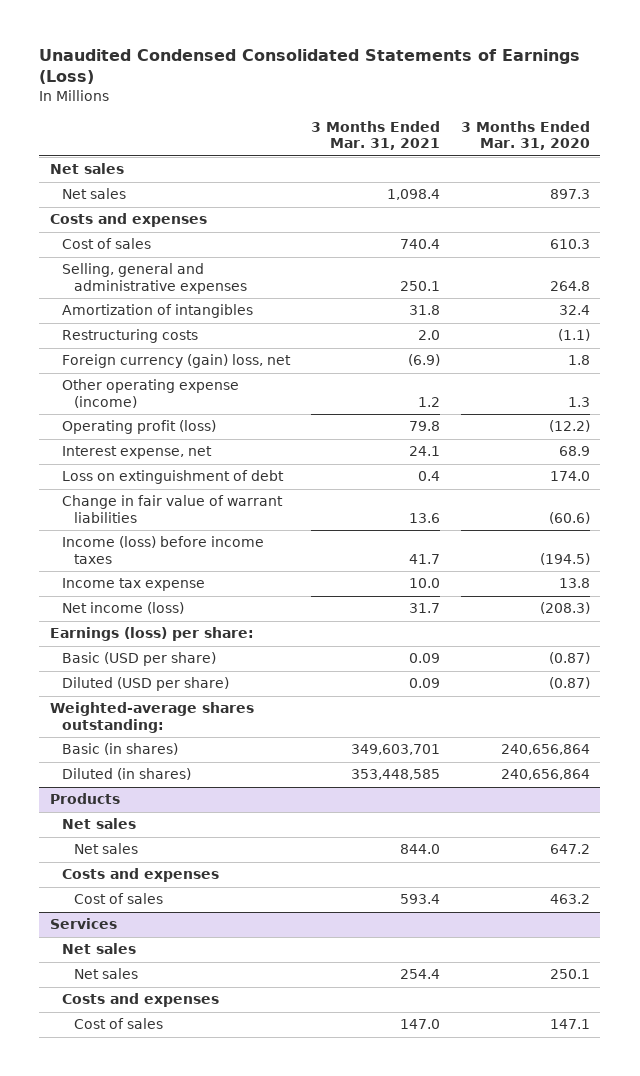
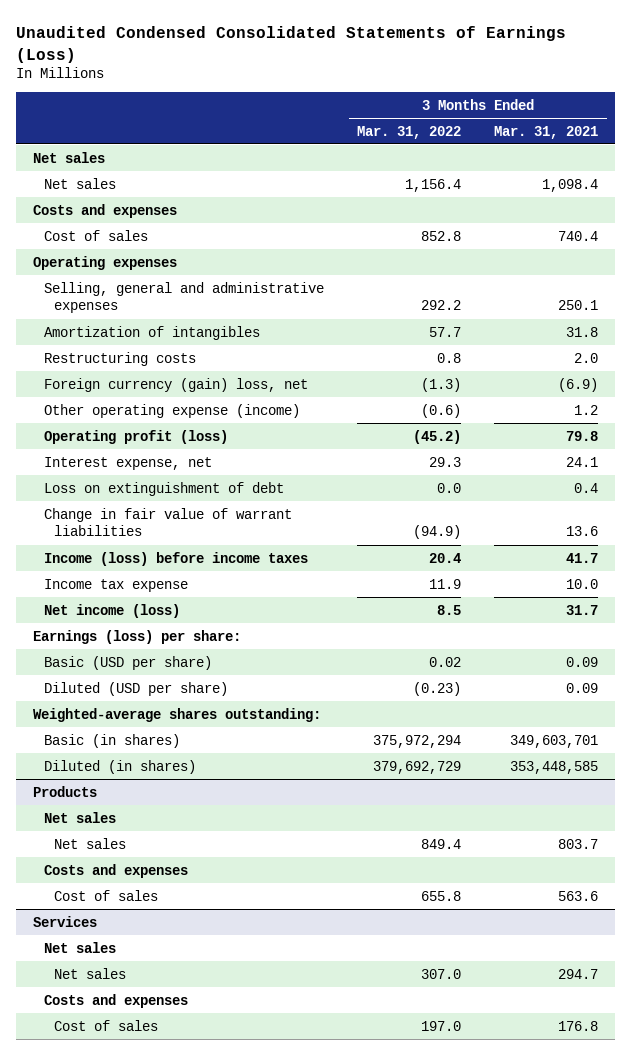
- | 3 Months Ended Mar. 31, 2021 | 3 Months Ended Mar. 31, 2020
+ | 3 Months Ended Mar. 31, 2022 | 3 Months Ended Mar. 31, 2021
+ Operating expenses
@ Products
- Net sales | 844.0 | 647.2
+ Net sales | 849.4 | 803.7
- Cost of sales | 593.4 | 463.2
+ Cost of sales | 655.8 | 563.6
@ Services
- Net sales | 254.4 | 250.1
+ Net sales | 307.0 | 294.7
- Cost of sales | 147.0 | 147.1
+ Cost of sales | 197.0 | 176.8

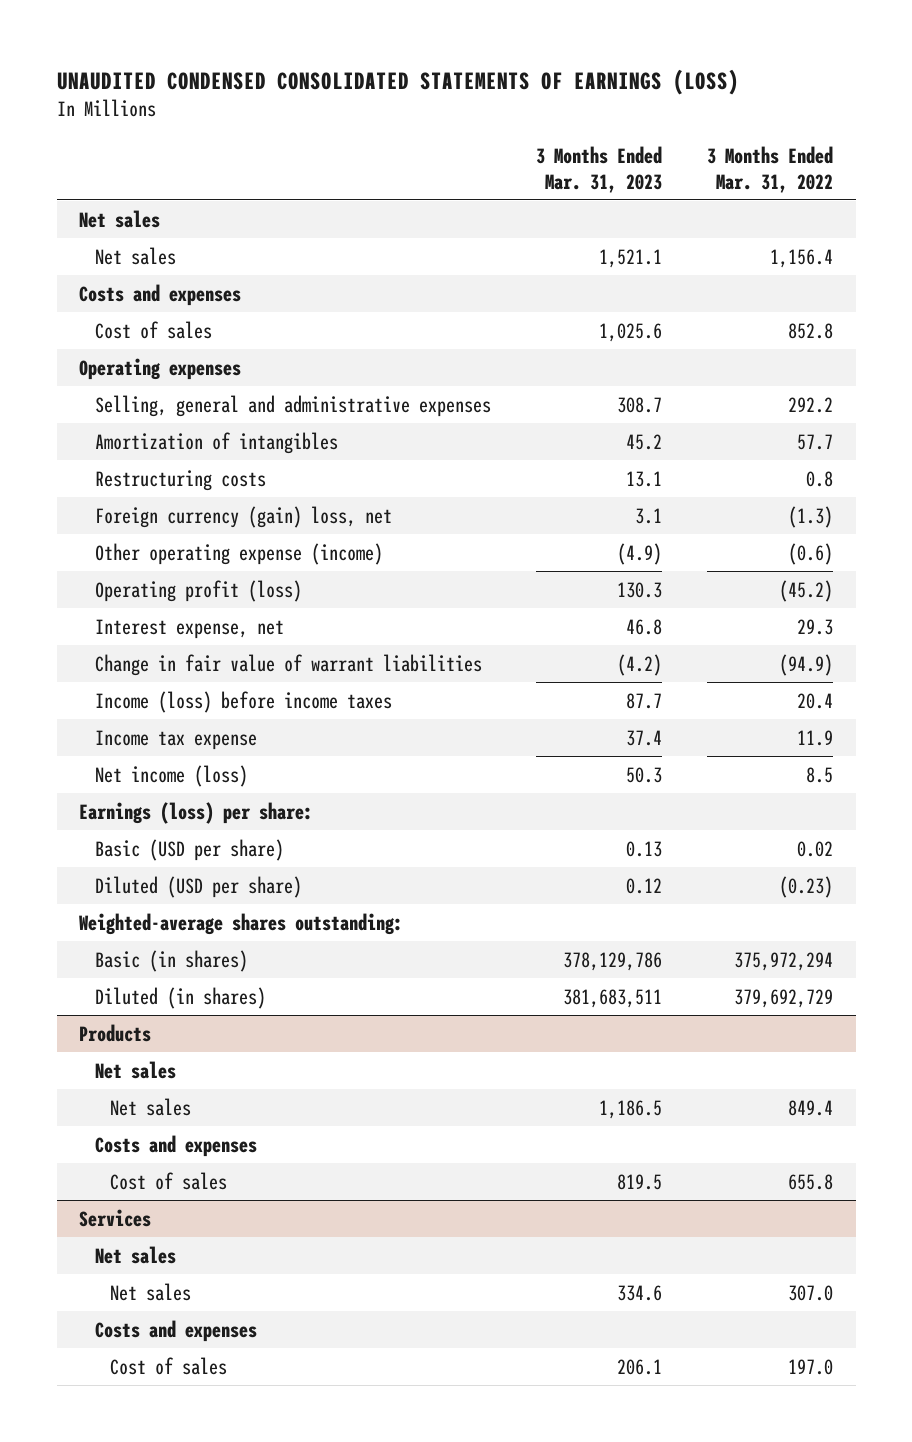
- Unaudited Condensed Consolidated Statements of Earnings (Loss)
+ UNAUDITED CONDENSED CONSOLIDATED STATEMENTS OF EARNINGS (LOSS)
- | 3 Months Ended Mar. 31, 2022 | 3 Months Ended Mar. 31, 2021
+ | 3 Months Ended Mar. 31, 2023 | 3 Months Ended Mar. 31, 2022
- Loss on extinguishment of debt | 0.0 | 0.4

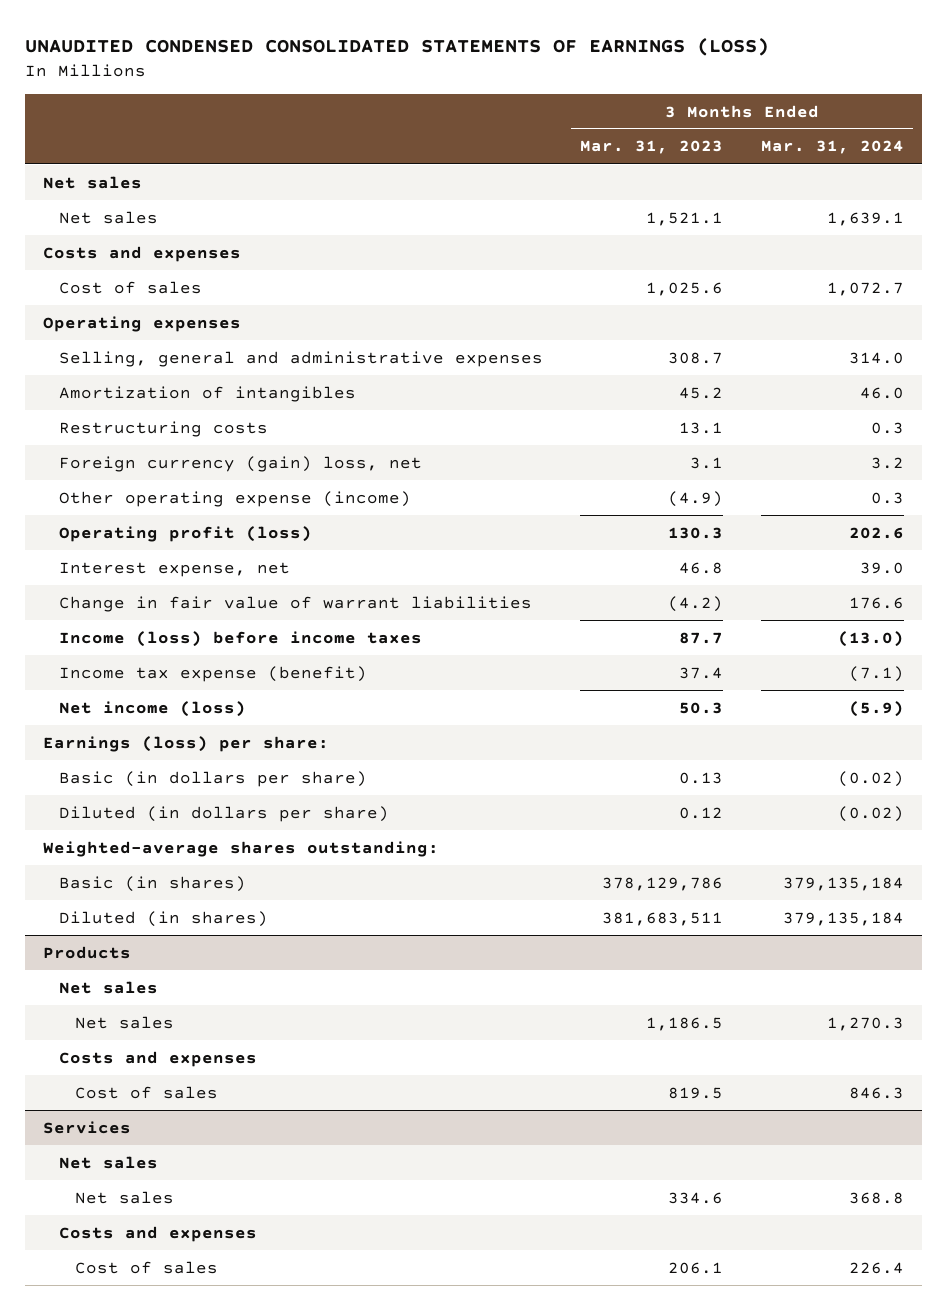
- | 3 Months Ended Mar. 31, 2023 | 3 Months Ended Mar. 31, 2022
+ | 3 Months Ended Mar. 31, 2023 | 3 Months Ended Mar. 31, 2024
- Income tax expense | 37.4 | 11.9
+ Income tax expense (benefit) | 37.4 | (7.1)
- Basic (USD per share) | 0.13 | 0.02
- Diluted (USD per share) | 0.12 | (0.23)
+ Basic (in dollars per share) | 0.13 | (0.02)
+ Diluted (in dollars per share) | 0.12 | (0.02)

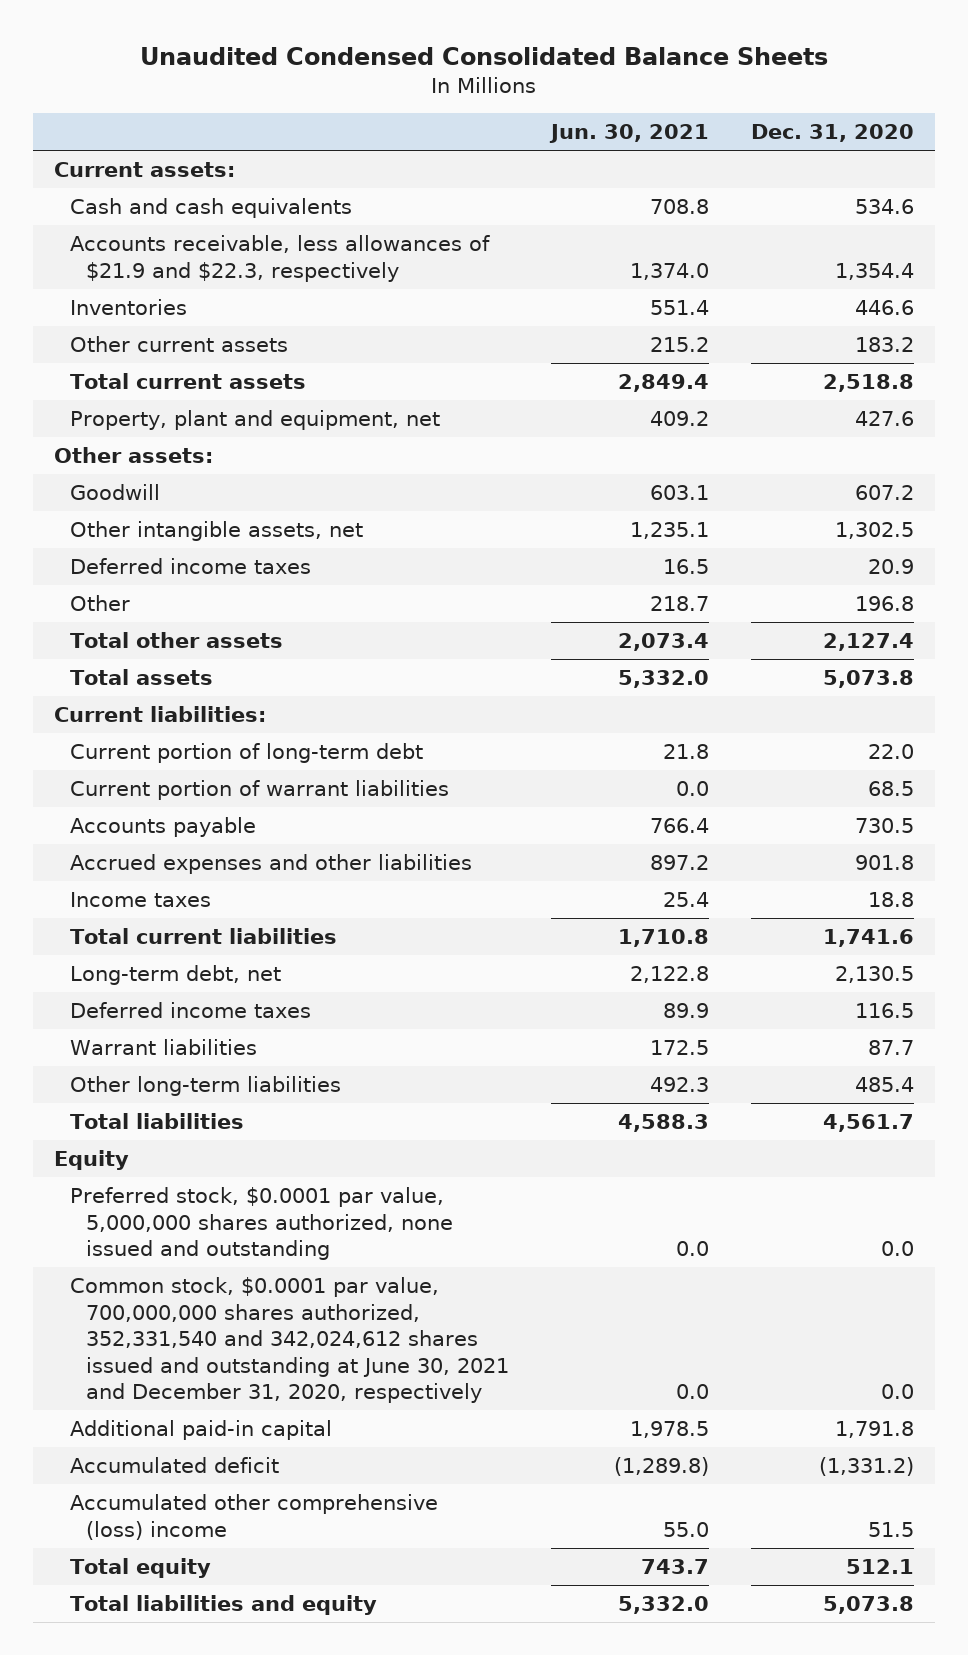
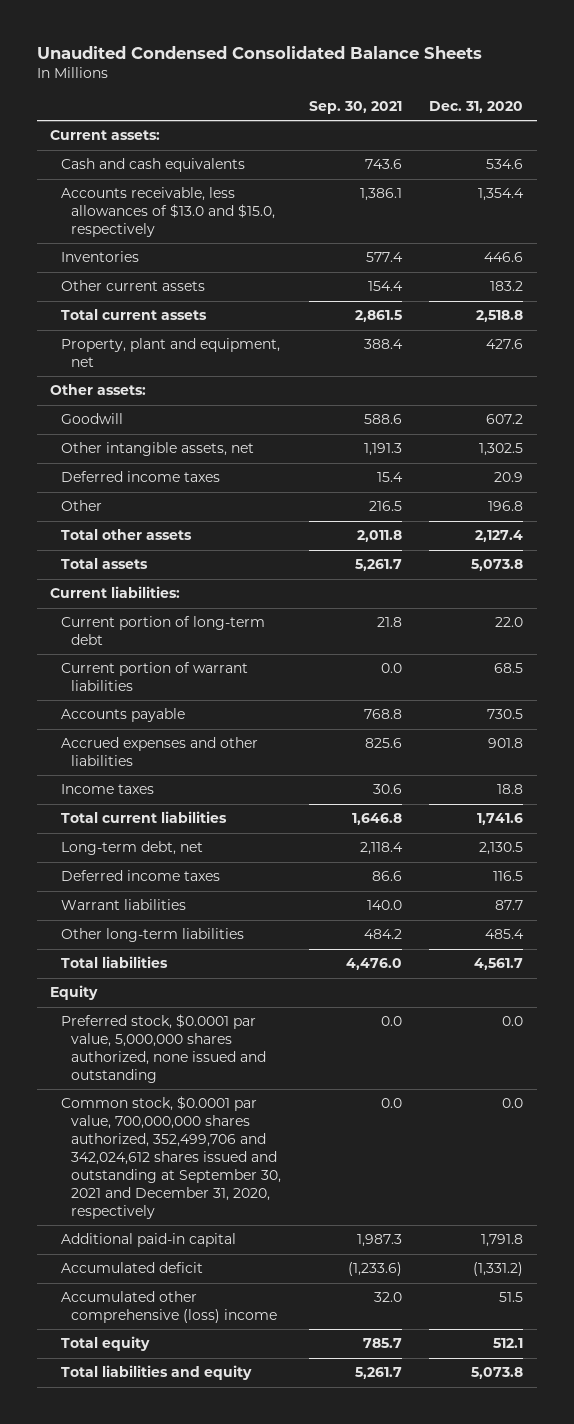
- | Jun. 30, 2021 | Dec. 31, 2020
+ | Sep. 30, 2021 | Dec. 31, 2020
- Accounts receivable, less allowances of $21.9 and $22.3, respectively | 1,374.0 | 1,354.4
+ Accounts receivable, less allowances of $13.0 and $15.0, respectively | 1,386.1 | 1,354.4
- Common stock, $0.0001 par value, 700,000,000 shares authorized, 352,331,540 and 342,024,612 shares issued and outstanding at June 30, 2021 and December 31, 2020, respectively | 0.0 | 0.0
+ Common stock, $0.0001 par value, 700,000,000 shares authorized, 352,499,706 and 342,024,612 shares issued and outstanding at September 30, 2021 and December 31, 2020, respectively | 0.0 | 0.0

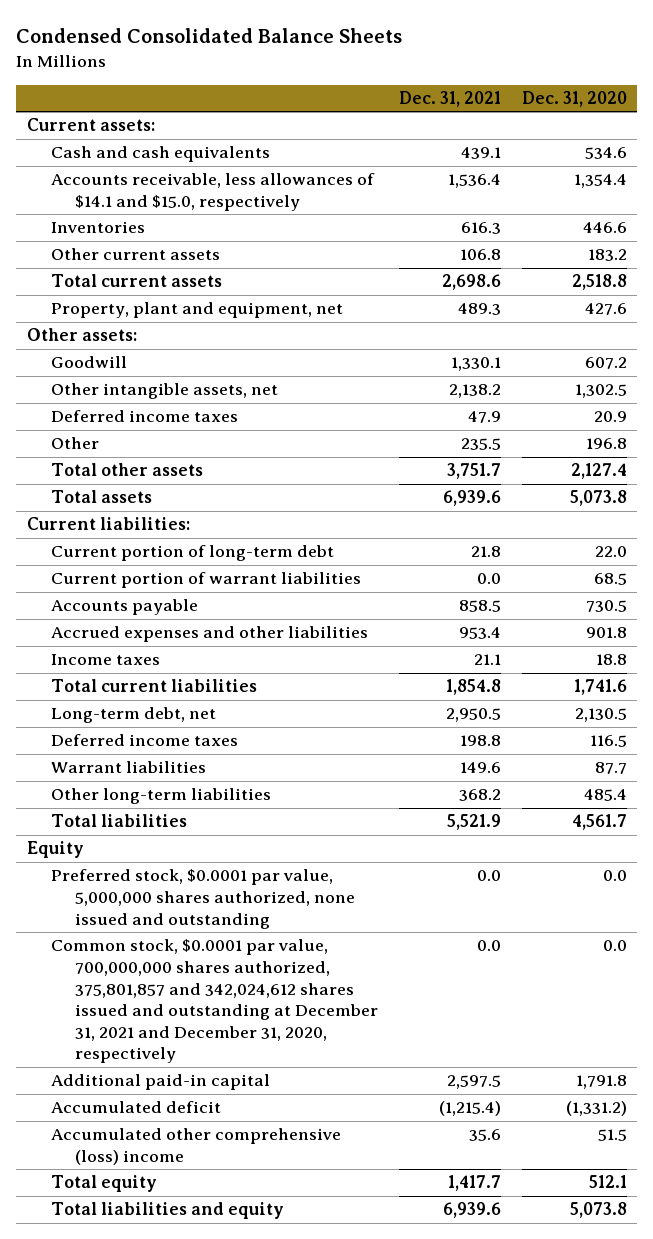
- Unaudited Condensed Consolidated Balance Sheets
+ Condensed Consolidated Balance Sheets
- | Sep. 30, 2021 | Dec. 31, 2020
+ | Dec. 31, 2021 | Dec. 31, 2020
- Accounts receivable, less allowances of $13.0 and $15.0, respectively | 1,386.1 | 1,354.4
+ Accounts receivable, less allowances of $14.1 and $15.0, respectively | 1,536.4 | 1,354.4
- Common stock, $0.0001 par value, 700,000,000 shares authorized, 352,499,706 and 342,024,612 shares issued and outstanding at September 30, 2021 and December 31, 2020, respectively | 0.0 | 0.0
+ Common stock, $0.0001 par value, 700,000,000 shares authorized, 375,801,857 and 342,024,612 shares issued and outstanding at December 31, 2021 and December 31, 2020, respectively | 0.0 | 0.0

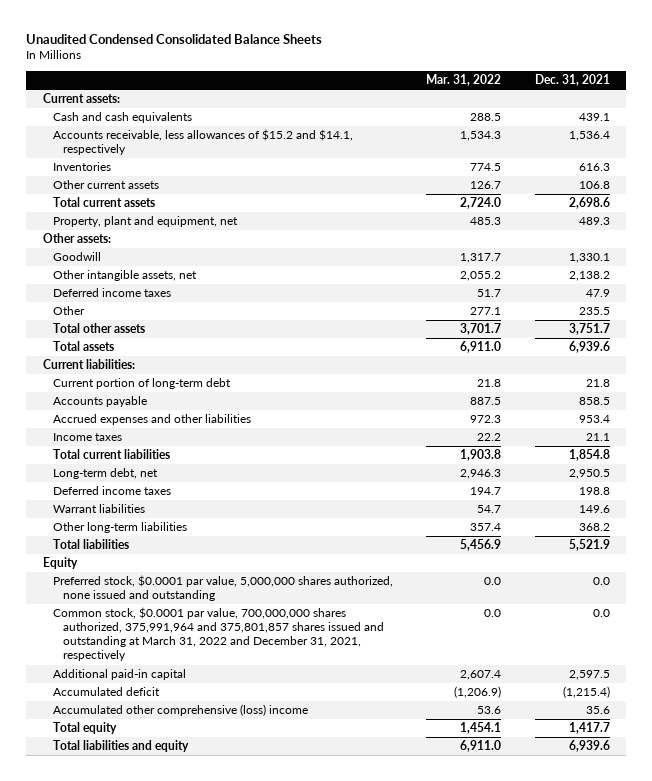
- Condensed Consolidated Balance Sheets
+ Unaudited Condensed Consolidated Balance Sheets
- | Dec. 31, 2021 | Dec. 31, 2020
+ | Mar. 31, 2022 | Dec. 31, 2021
- Accounts receivable, less allowances of $14.1 and $15.0, respectively | 1,536.4 | 1,354.4
+ Accounts receivable, less allowances of $15.2 and $14.1, respectively | 1,534.3 | 1,536.4
- Current portion of warrant liabilities | 0.0 | 68.5
- Common stock, $0.0001 par value, 700,000,000 shares authorized, 375,801,857 and 342,024,612 shares issued and outstanding at December 31, 2021 and December 31, 2020, respectively | 0.0 | 0.0
+ Common stock, $0.0001 par value, 700,000,000 shares authorized, 375,991,964 and 375,801,857 shares issued and outstanding at March 31, 2022 and December 31, 2021, respectively | 0.0 | 0.0

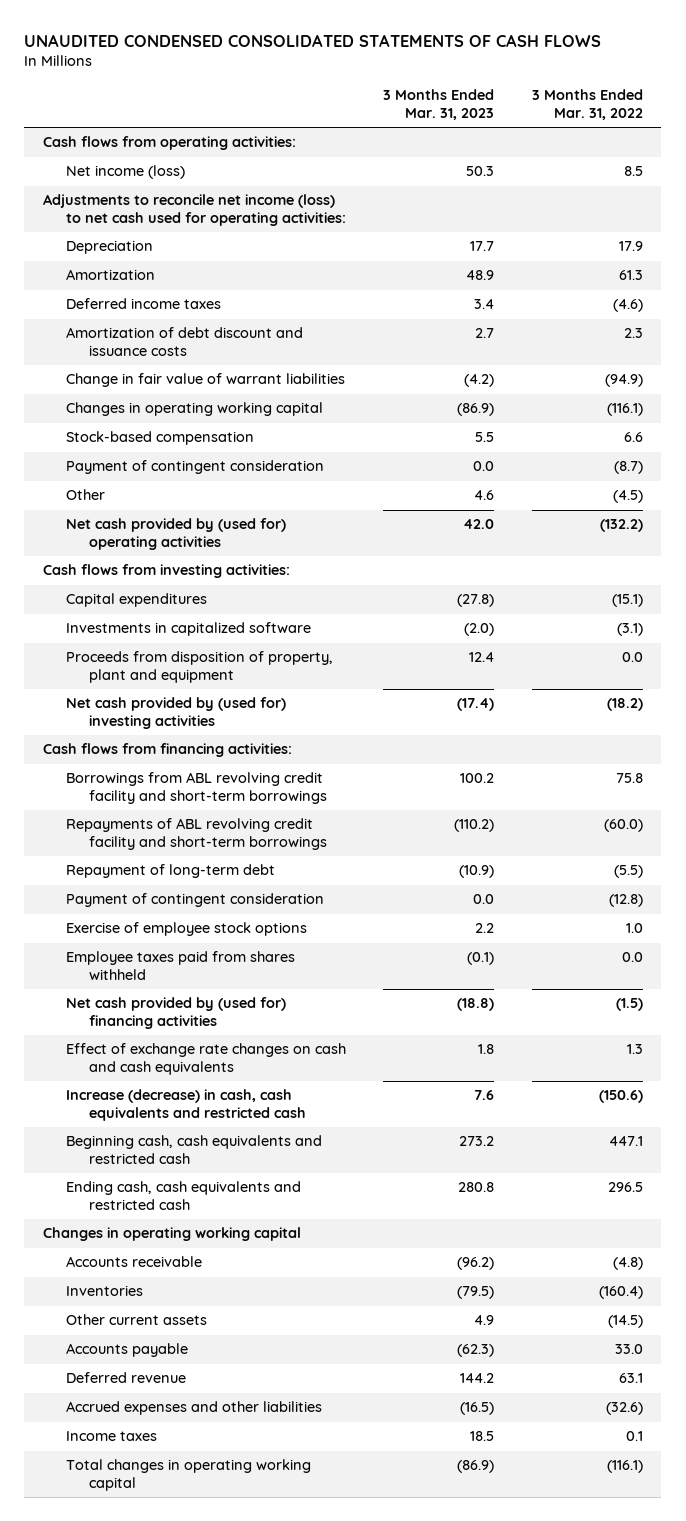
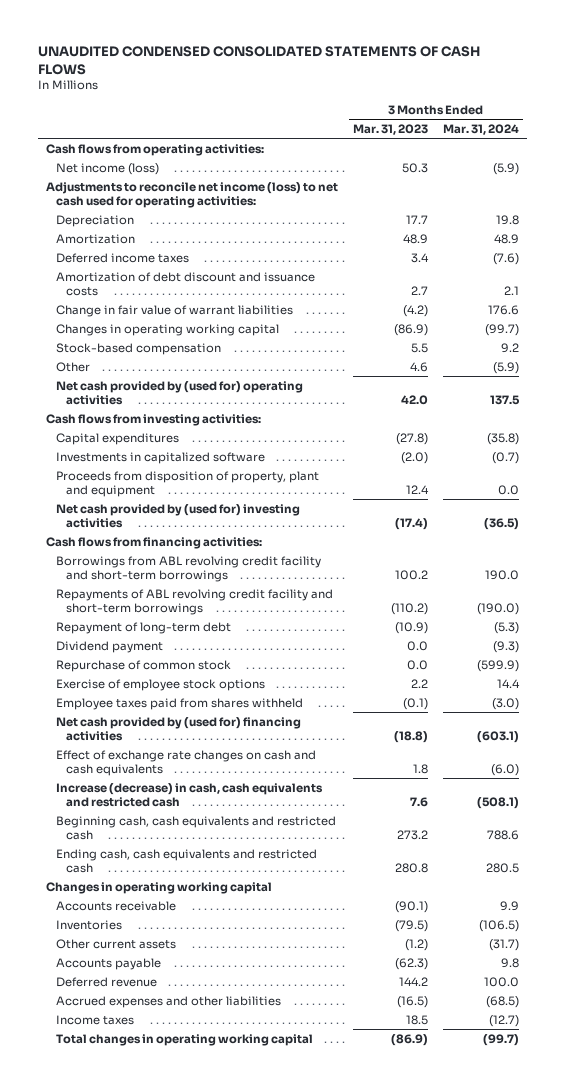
- | 3 Months Ended Mar. 31, 2023 | 3 Months Ended Mar. 31, 2022
+ | 3 Months Ended Mar. 31, 2023 | 3 Months Ended Mar. 31, 2024
- Payment of contingent consideration | 0.0 | (8.7)
- Payment of contingent consideration | 0.0 | (12.8)
+ Dividend payment | 0.0 | (9.3)
+ Repurchase of common stock | 0.0 | (599.9)
- Accounts receivable | (96.2) | (4.8)
+ Accounts receivable | (90.1) | 9.9
- Other current assets | 4.9 | (14.5)
+ Other current assets | (1.2) | (31.7)

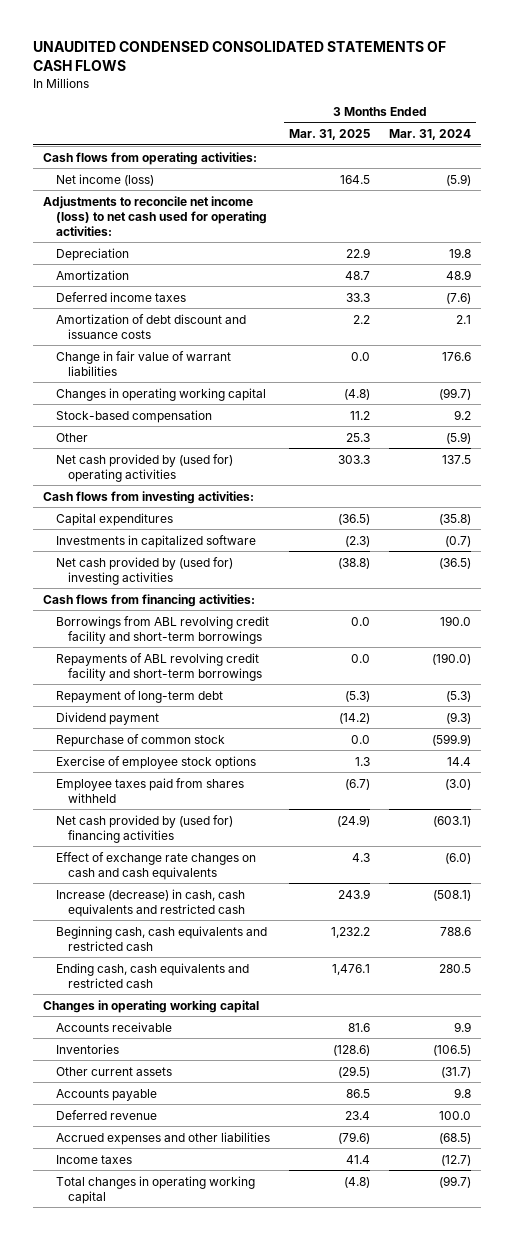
- | 3 Months Ended Mar. 31, 2023 | 3 Months Ended Mar. 31, 2024
+ | 3 Months Ended Mar. 31, 2025 | 3 Months Ended Mar. 31, 2024
- Proceeds from disposition of property, plant and equipment | 12.4 | 0.0

